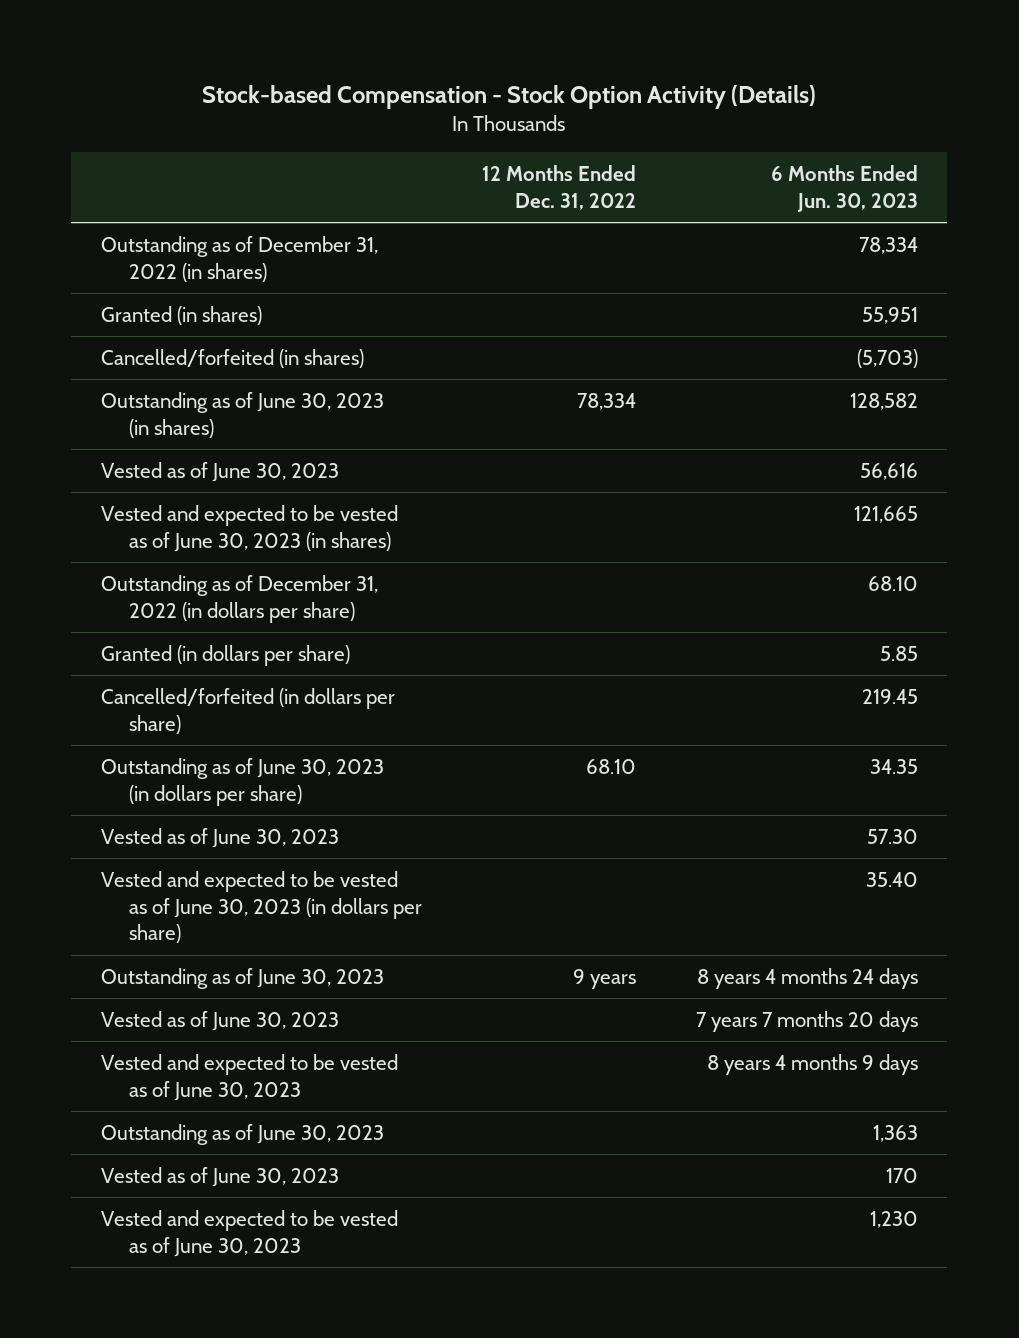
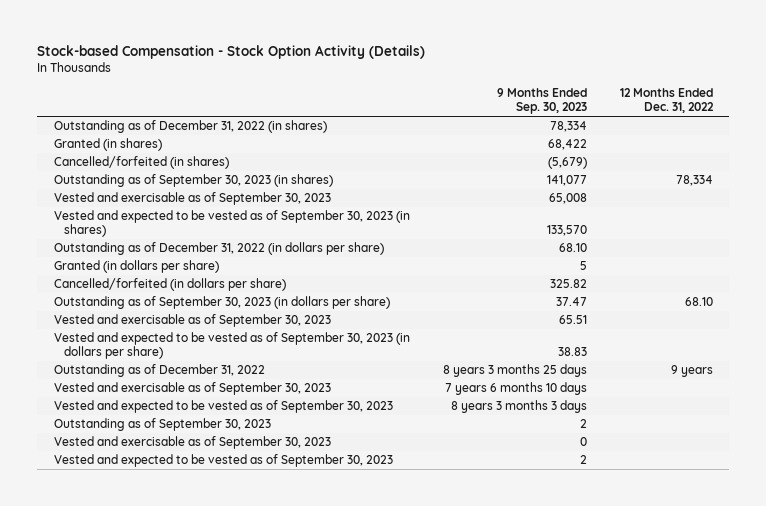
- | 12 Months Ended Dec. 31, 2022 | 6 Months Ended Jun. 30, 2023
+ | 9 Months Ended Sep. 30, 2023 | 12 Months Ended Dec. 31, 2022
- Outstanding as of June 30, 2023 (in shares) | 78,334 | 128,582
- Vested as of June 30, 2023 | | 56,616
- Vested and expected to be vested as of June 30, 2023 (in shares) | | 121,665
+ Outstanding as of September 30, 2023 (in shares) | 141,077 | 78,334
+ Vested and exercisable as of September 30, 2023 | 65,008 |
+ Vested and expected to be vested as of September 30, 2023 (in shares) | 133,570 |
- Outstanding as of June 30, 2023 (in dollars per share) | 68.10 | 34.35
- Vested as of June 30, 2023 | | 57.30
- Vested and expected to be vested as of June 30, 2023 (in dollars per share) | | 35.40
- Outstanding as of June 30, 2023 | 9 years | 8 years 4 months 24 days
- Vested as of June 30, 2023 | | 7 years 7 months 20 days
- Vested and expected to be vested as of June 30, 2023 | | 8 years 4 months 9 days
- Outstanding as of June 30, 2023 | | 1,363
- Vested as of June 30, 2023 | | 170
- Vested and expected to be vested as of June 30, 2023 | | 1,230
+ Outstanding as of September 30, 2023 (in dollars per share) | 37.47 | 68.10
+ Vested and exercisable as of September 30, 2023 | 65.51 |
+ Vested and expected to be vested as of September 30, 2023 (in dollars per share) | 38.83 |
+ Outstanding as of December 31, 2022 | 8 years 3 months 25 days | 9 years
+ Vested and exercisable as of September 30, 2023 | 7 years 6 months 10 days |
+ Vested and expected to be vested as of September 30, 2023 | 8 years 3 months 3 days |
+ Outstanding as of September 30, 2023 | 2 |
+ Vested and exercisable as of September 30, 2023 | 0 |
+ Vested and expected to be vested as of September 30, 2023 | 2 |

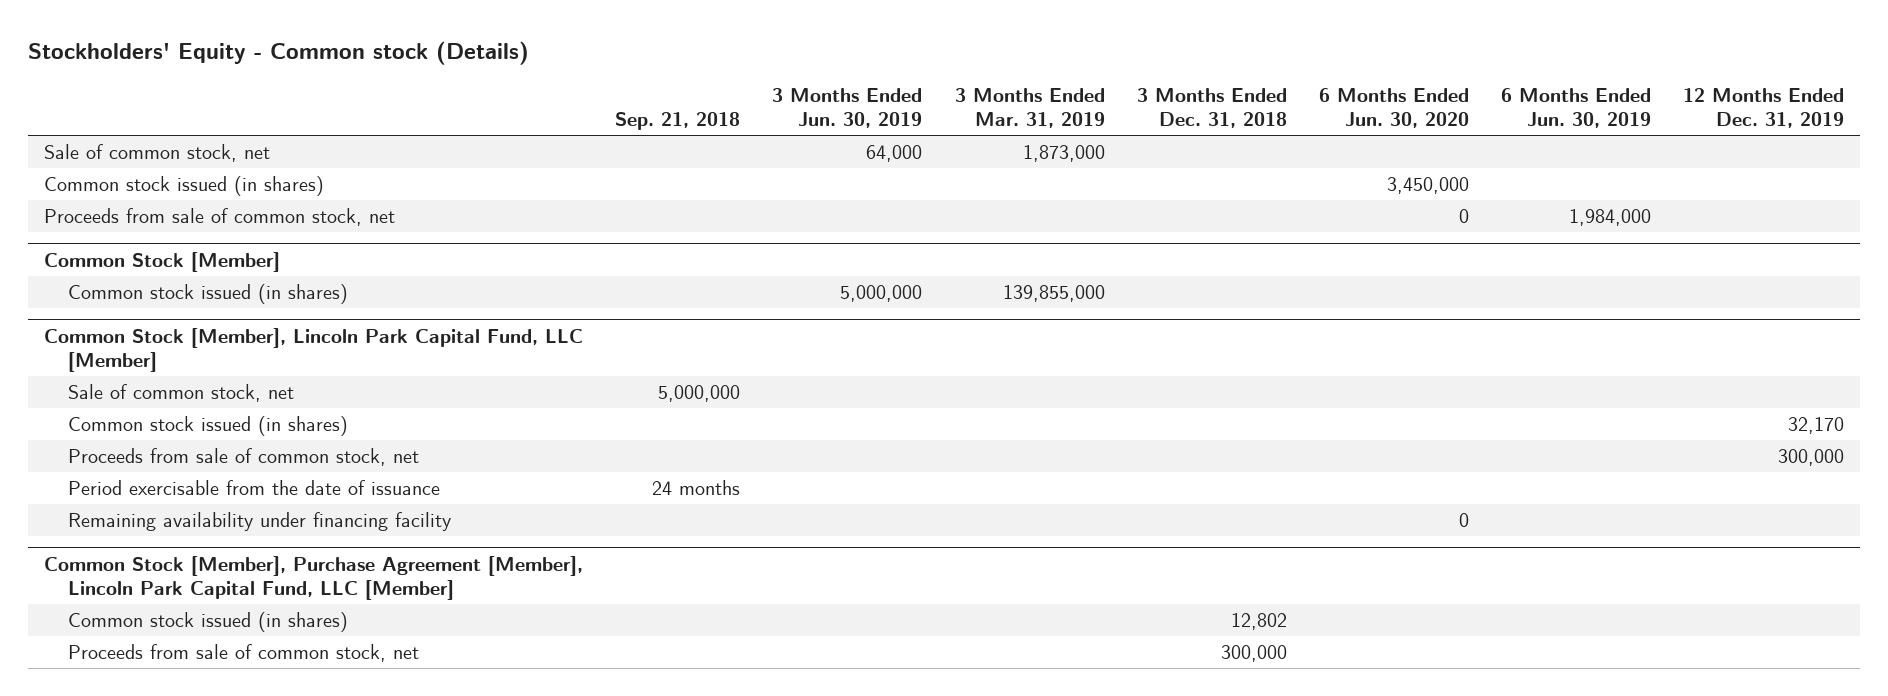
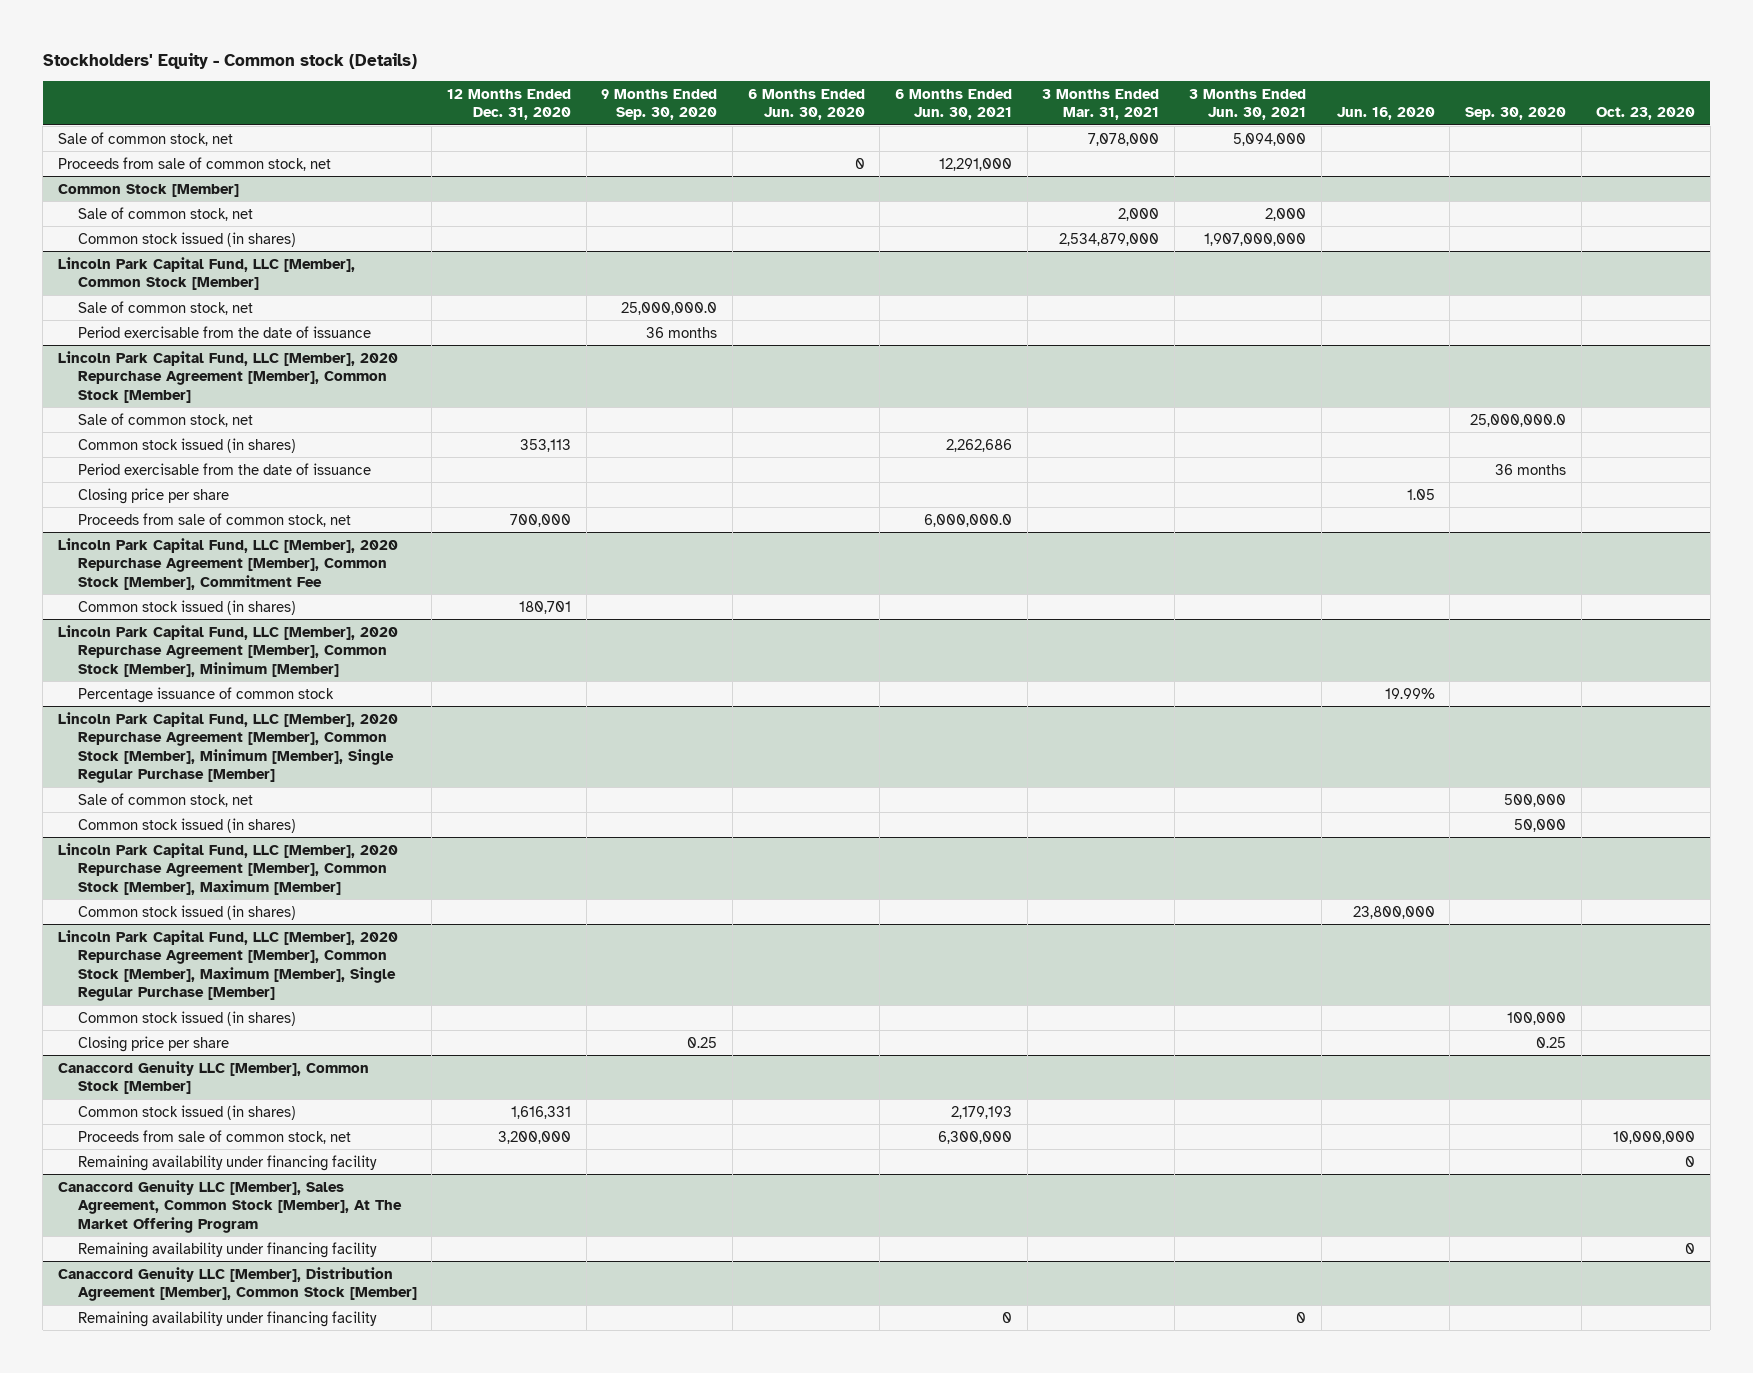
- | Sep. 21, 2018 | 3 Months Ended Jun. 30, 2019 | 3 Months Ended Mar. 31, 2019 | 3 Months Ended Dec. 31, 2018 | 6 Months Ended Jun. 30, 2020 | 6 Months Ended Jun. 30, 2019 | 12 Months Ended Dec. 31, 2019
+ | 12 Months Ended Dec. 31, 2020 | 9 Months Ended Sep. 30, 2020 | 6 Months Ended Jun. 30, 2020 | 6 Months Ended Jun. 30, 2021 | 3 Months Ended Mar. 31, 2021 | 3 Months Ended Jun. 30, 2021 | Jun. 16, 2020 | Sep. 30, 2020 | Oct. 23, 2020
- Common stock issued (in shares) | | | | | 3,450,000 | |
@ Common Stock [Member]
+ Sale of common stock, net | | | | | 2,000 | 2,000 | | |
- Common Stock [Member], Lincoln Park Capital Fund, LLC [Member]
+ Lincoln Park Capital Fund, LLC [Member], Common Stock [Member]
- Common stock issued (in shares) | | | | | | | 32,170
- Proceeds from sale of common stock, net | | | | | | | 300,000
- Remaining availability under financing facility | | | | | 0 | |
- Common Stock [Member], Purchase Agreement [Member], Lincoln Park Capital Fund, LLC [Member]
+ Lincoln Park Capital Fund, LLC [Member], 2020 Repurchase Agreement [Member], Common Stock [Member]
+ Sale of common stock, net | | | | | | | | 25,000,000.0 |
+ Period exercisable from the date of issuance | | | | | | | | 36 months |
+ Closing price per share | | | | | | | 1.05 | |
+ Lincoln Park Capital Fund, LLC [Member], 2020 Repurchase Agreement [Member], Common Stock [Member], Commitment Fee
+ Common stock issued (in shares) | 180,701 | | | | | | | |
+ Lincoln Park Capital Fund, LLC [Member], 2020 Repurchase Agreement [Member], Common Stock [Member], Minimum [Member]
+ Percentage issuance of common stock | | | | | | | 19.99% | |
+ Lincoln Park Capital Fund, LLC [Member], 2020 Repurchase Agreement [Member], Common Stock [Member], Minimum [Member], Single Regular Purchase [Member]
+ Sale of common stock, net | | | | | | | | 500,000 |
+ Common stock issued (in shares) | | | | | | | | 50,000 |
+ Lincoln Park Capital Fund, LLC [Member], 2020 Repurchase Agreement [Member], Common Stock [Member], Maximum [Member]
+ Common stock issued (in shares) | | | | | | | 23,800,000 | |
+ Lincoln Park Capital Fund, LLC [Member], 2020 Repurchase Agreement [Member], Common Stock [Member], Maximum [Member], Single Regular Purchase [Member]
+ Common stock issued (in shares) | | | | | | | | 100,000 |
+ Closing price per share | | 0.25 | | | | | | 0.25 |
+ Canaccord Genuity LLC [Member], Common Stock [Member]
+ Common stock issued (in shares) | 1,616,331 | | | 2,179,193 | | | | |
+ Proceeds from sale of common stock, net | 3,200,000 | | | 6,300,000 | | | | | 10,000,000
+ Remaining availability under financing facility | | | | | | | | | 0
+ Canaccord Genuity LLC [Member], Sales Agreement, Common Stock [Member], At The Market Offering Program
+ Remaining availability under financing facility | | | | | | | | | 0
+ Canaccord Genuity LLC [Member], Distribution Agreement [Member], Common Stock [Member]
+ Remaining availability under financing facility | | | | 0 | | 0 | | |

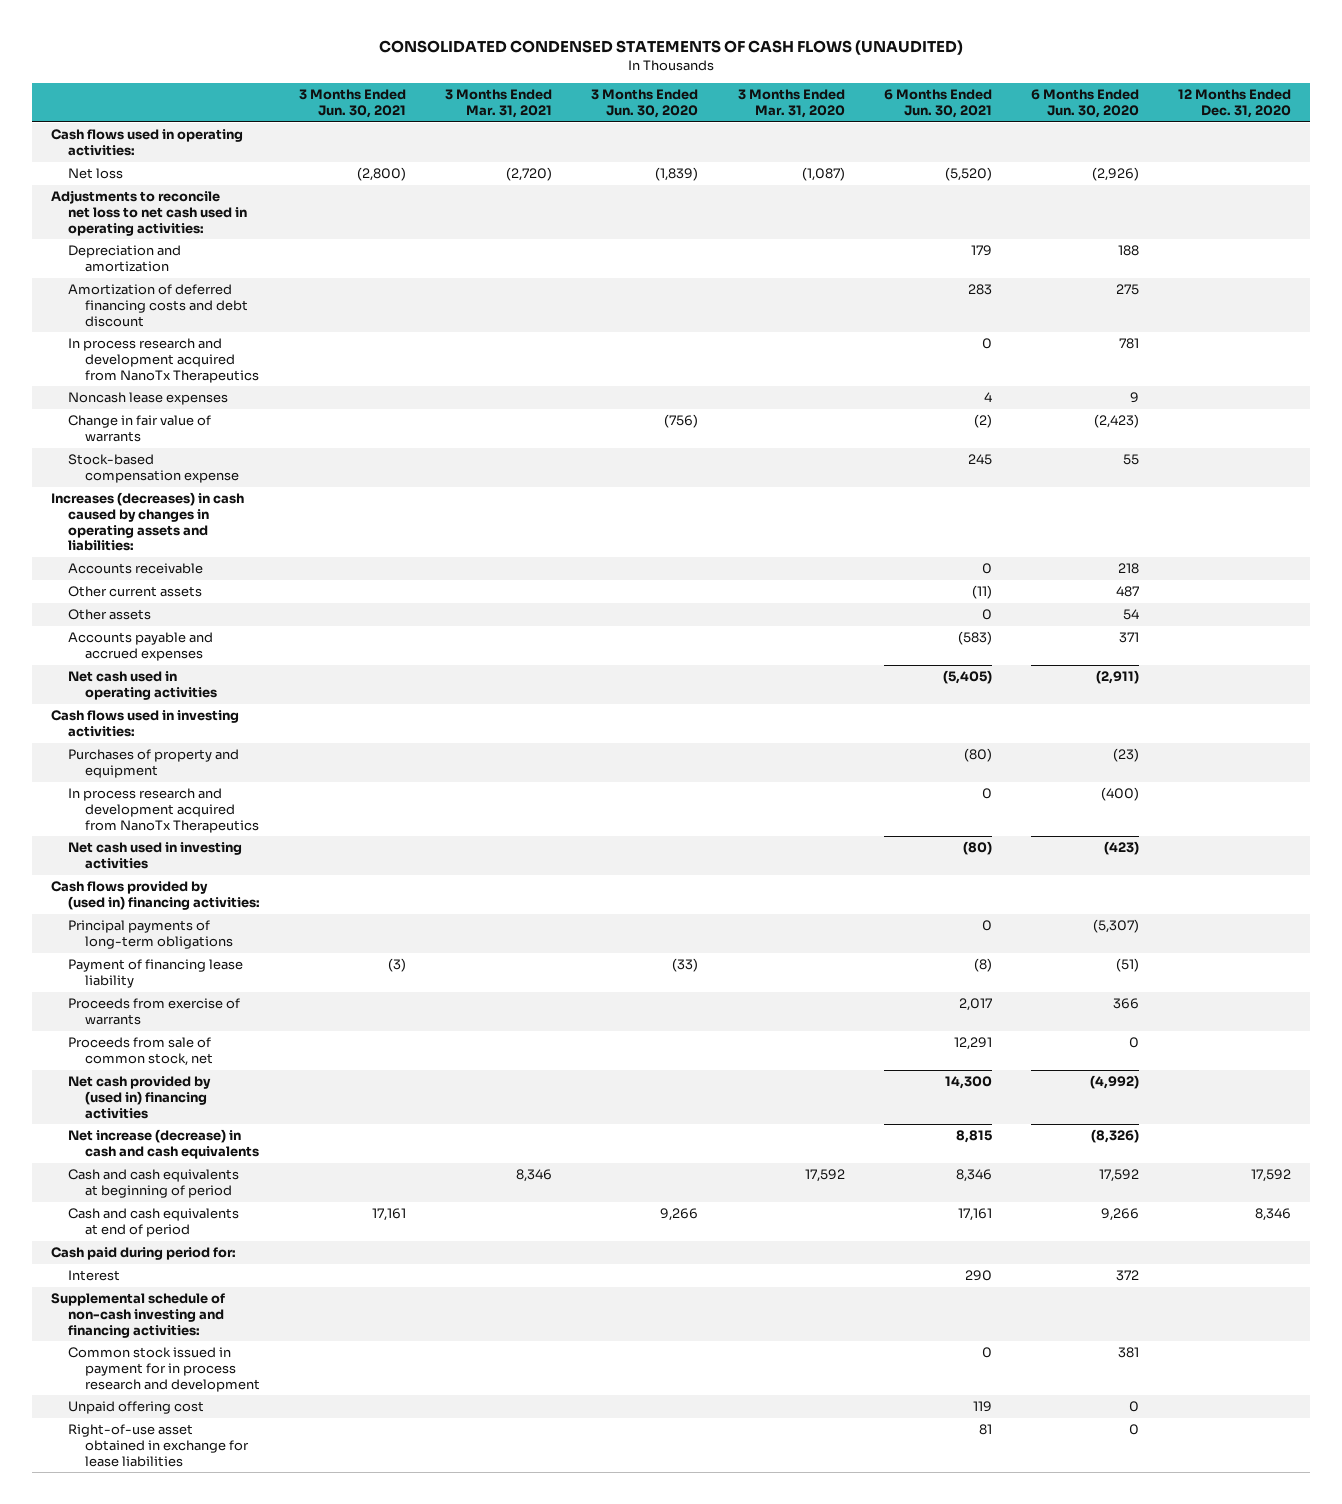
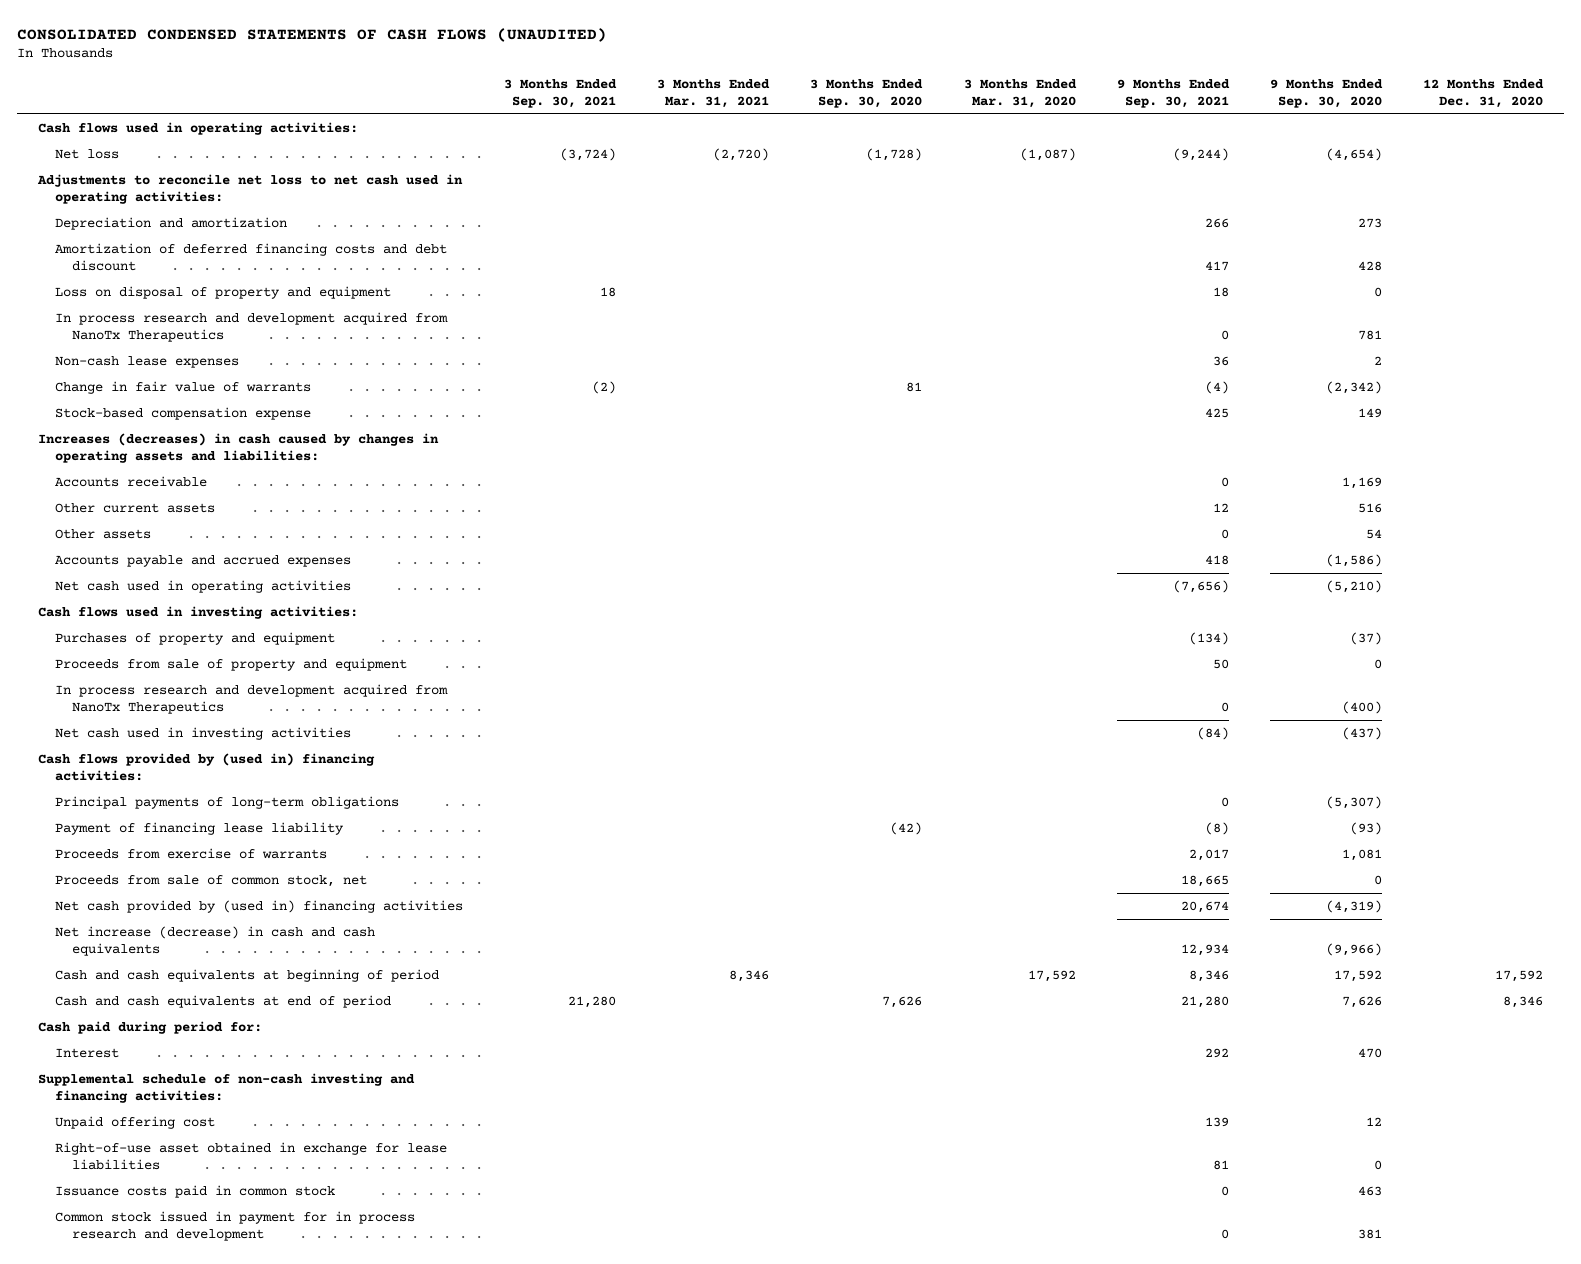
- | 3 Months Ended Jun. 30, 2021 | 3 Months Ended Mar. 31, 2021 | 3 Months Ended Jun. 30, 2020 | 3 Months Ended Mar. 31, 2020 | 6 Months Ended Jun. 30, 2021 | 6 Months Ended Jun. 30, 2020 | 12 Months Ended Dec. 31, 2020
+ | 3 Months Ended Sep. 30, 2021 | 3 Months Ended Mar. 31, 2021 | 3 Months Ended Sep. 30, 2020 | 3 Months Ended Mar. 31, 2020 | 9 Months Ended Sep. 30, 2021 | 9 Months Ended Sep. 30, 2020 | 12 Months Ended Dec. 31, 2020
+ Loss on disposal of property and equipment | 18 | | | | 18 | 0 |
- Noncash lease expenses | | | | | 4 | 9 |
+ Non-cash lease expenses | | | | | 36 | 2 |
+ Proceeds from sale of property and equipment | | | | | 50 | 0 |
+ Issuance costs paid in common stock | | | | | 0 | 463 |
moved down: Common stock issued in payment for in process research and development | | | | | 0 | 381 |

